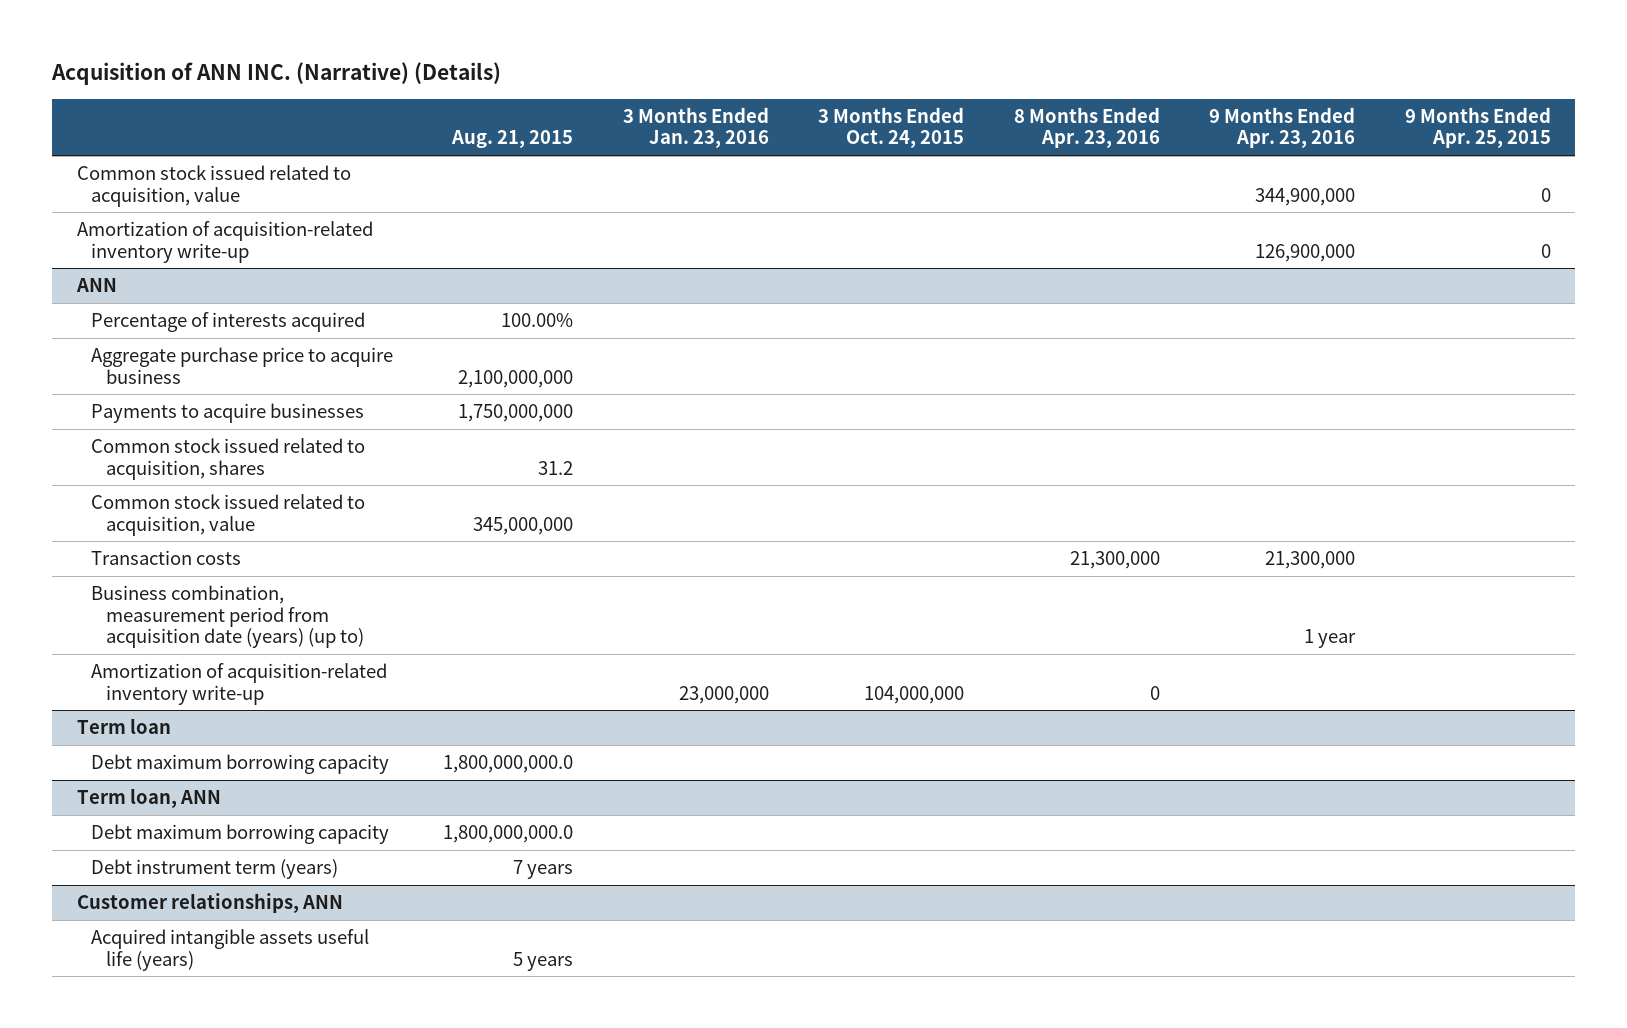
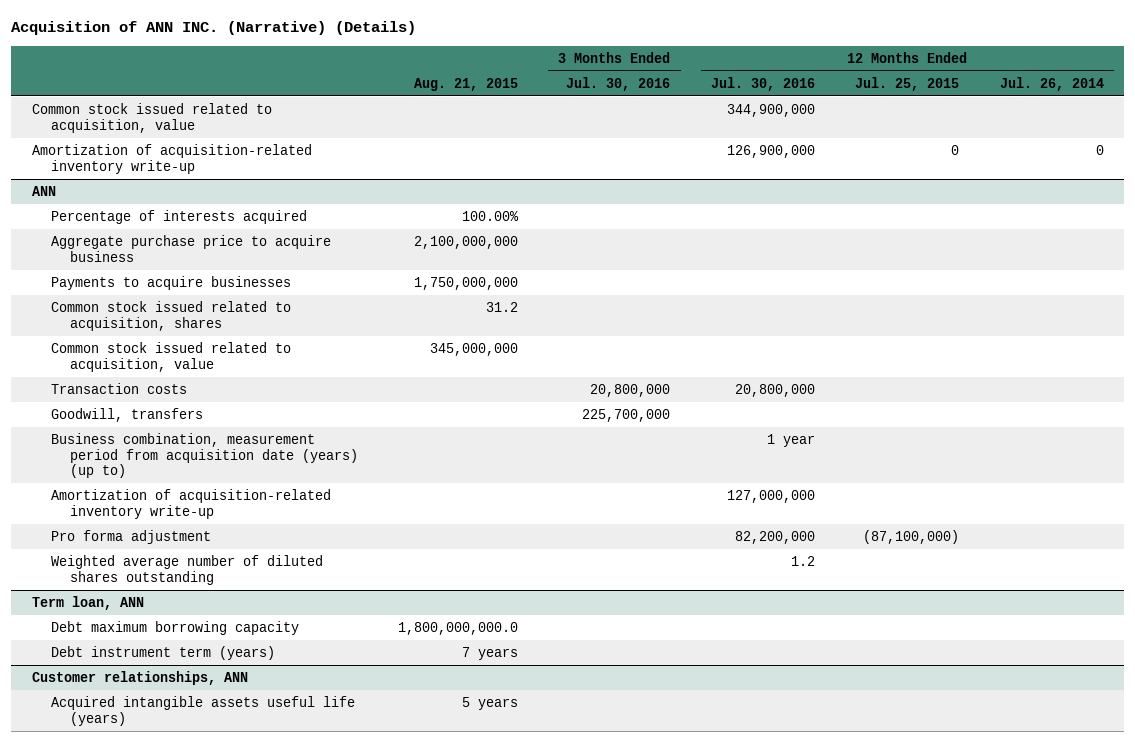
- | Aug. 21, 2015 | 3 Months Ended Jan. 23, 2016 | 3 Months Ended Oct. 24, 2015 | 8 Months Ended Apr. 23, 2016 | 9 Months Ended Apr. 23, 2016 | 9 Months Ended Apr. 25, 2015
+ | Aug. 21, 2015 | 3 Months Ended Jul. 30, 2016 | 12 Months Ended Jul. 30, 2016 | 12 Months Ended Jul. 25, 2015 | 12 Months Ended Jul. 26, 2014
@ ANN
+ Goodwill, transfers | | 225,700,000 | | |
- Term loan
- Debt maximum borrowing capacity | 1,800,000,000.0 | | | | |
@ ANN
+ Pro forma adjustment | | | 82,200,000 | (87,100,000) |
+ Weighted average number of diluted shares outstanding | | | 1.2 | |

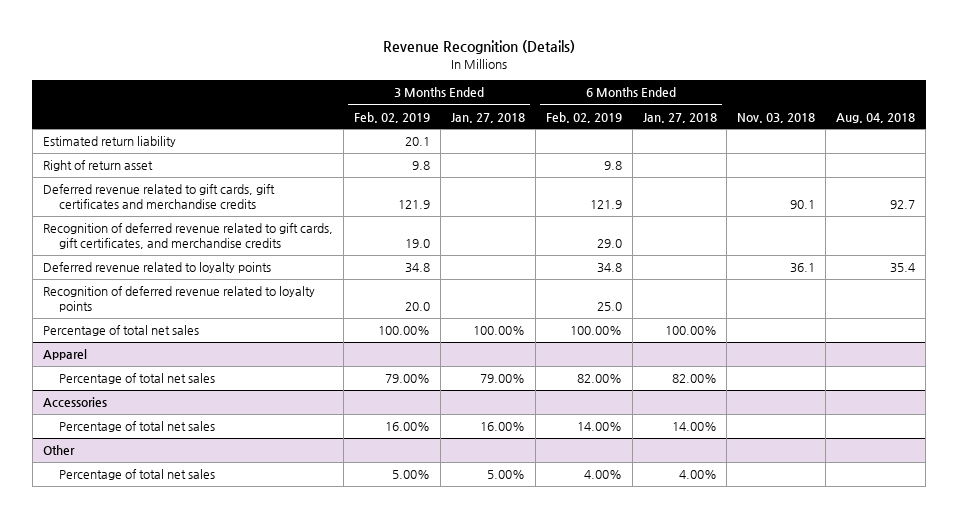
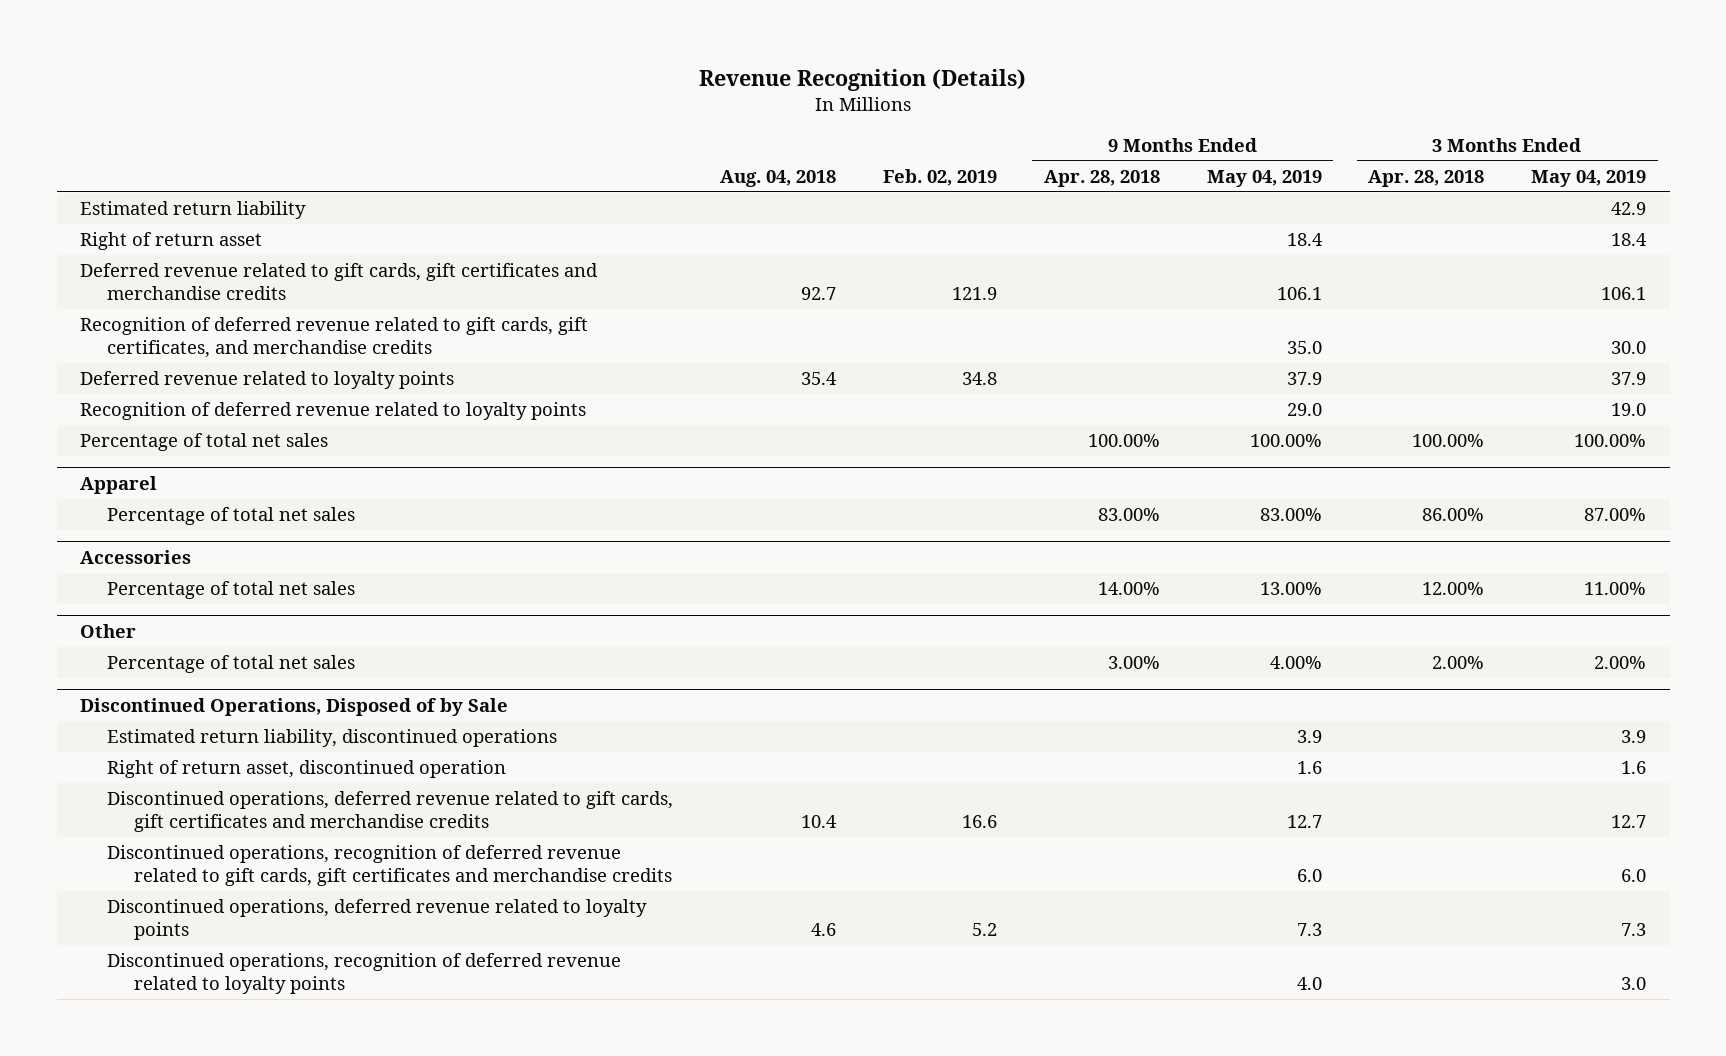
- | 3 Months Ended Feb. 02, 2019 | 3 Months Ended Jan. 27, 2018 | 6 Months Ended Feb. 02, 2019 | 6 Months Ended Jan. 27, 2018 | Nov. 03, 2018 | Aug. 04, 2018
+ | Aug. 04, 2018 | Feb. 02, 2019 | 9 Months Ended Apr. 28, 2018 | 9 Months Ended May 04, 2019 | 3 Months Ended Apr. 28, 2018 | 3 Months Ended May 04, 2019
+ Discontinued Operations, Disposed of by Sale
+ Estimated return liability, discontinued operations | | | | 3.9 | | 3.9
+ Right of return asset, discontinued operation | | | | 1.6 | | 1.6
+ Discontinued operations, deferred revenue related to gift cards, gift certificates and merchandise credits | 10.4 | 16.6 | | 12.7 | | 12.7
+ Discontinued operations, recognition of deferred revenue related to gift cards, gift certificates and merchandise credits | | | | 6.0 | | 6.0
+ Discontinued operations, deferred revenue related to loyalty points | 4.6 | 5.2 | | 7.3 | | 7.3
+ Discontinued operations, recognition of deferred revenue related to loyalty points | | | | 4.0 | | 3.0

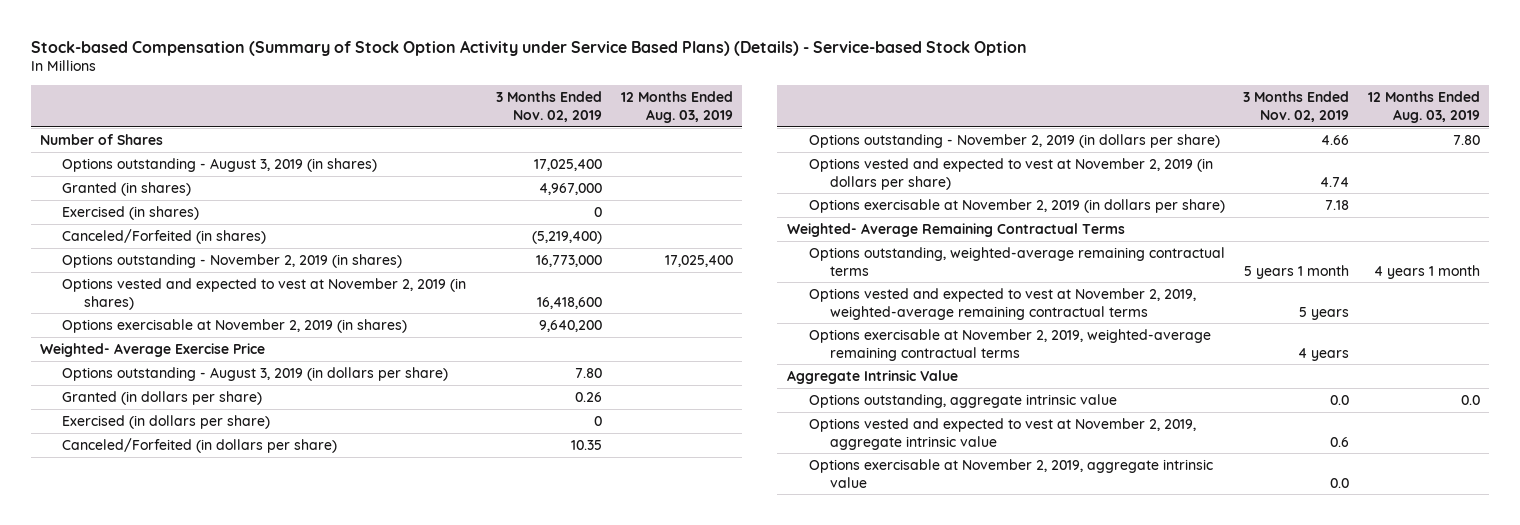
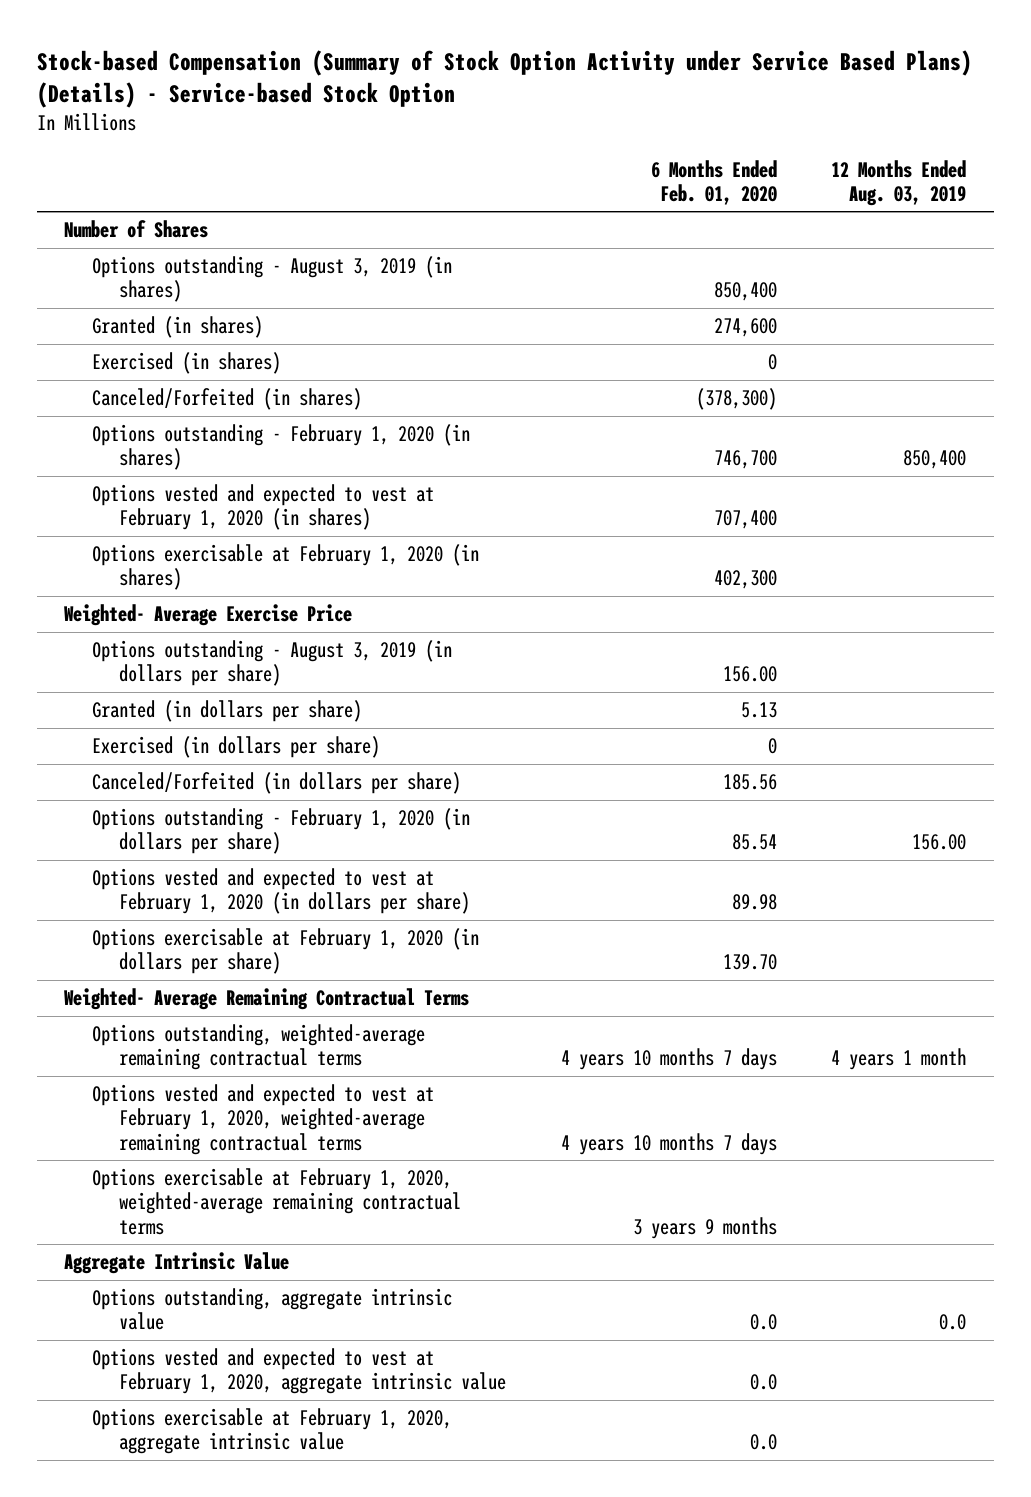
- | 3 Months Ended Nov. 02, 2019 | 12 Months Ended Aug. 03, 2019
+ | 6 Months Ended Feb. 01, 2020 | 12 Months Ended Aug. 03, 2019
- Options outstanding - November 2, 2019 (in shares) | 16,773,000 | 17,025,400
- Options vested and expected to vest at November 2, 2019 (in shares) | 16,418,600 |
- Options exercisable at November 2, 2019 (in shares) | 9,640,200 |
+ Options outstanding - February 1, 2020 (in shares) | 746,700 | 850,400
+ Options vested and expected to vest at February 1, 2020 (in shares) | 707,400 |
+ Options exercisable at February 1, 2020 (in shares) | 402,300 |
- Options outstanding - November 2, 2019 (in dollars per share) | 4.66 | 7.80
- Options vested and expected to vest at November 2, 2019 (in dollars per share) | 4.74 |
- Options exercisable at November 2, 2019 (in dollars per share) | 7.18 |
+ Options outstanding - February 1, 2020 (in dollars per share) | 85.54 | 156.00
+ Options vested and expected to vest at February 1, 2020 (in dollars per share) | 89.98 |
+ Options exercisable at February 1, 2020 (in dollars per share) | 139.70 |
- Options vested and expected to vest at November 2, 2019, weighted-average remaining contractual terms | 5 years |
- Options exercisable at November 2, 2019, weighted-average remaining contractual terms | 4 years |
+ Options vested and expected to vest at February 1, 2020, weighted-average remaining contractual terms | 4 years 10 months 7 days |
+ Options exercisable at February 1, 2020, weighted-average remaining contractual terms | 3 years 9 months |
- Options vested and expected to vest at November 2, 2019, aggregate intrinsic value | 0.6 |
- Options exercisable at November 2, 2019, aggregate intrinsic value | 0.0 |
+ Options vested and expected to vest at February 1, 2020, aggregate intrinsic value | 0.0 |
+ Options exercisable at February 1, 2020, aggregate intrinsic value | 0.0 |

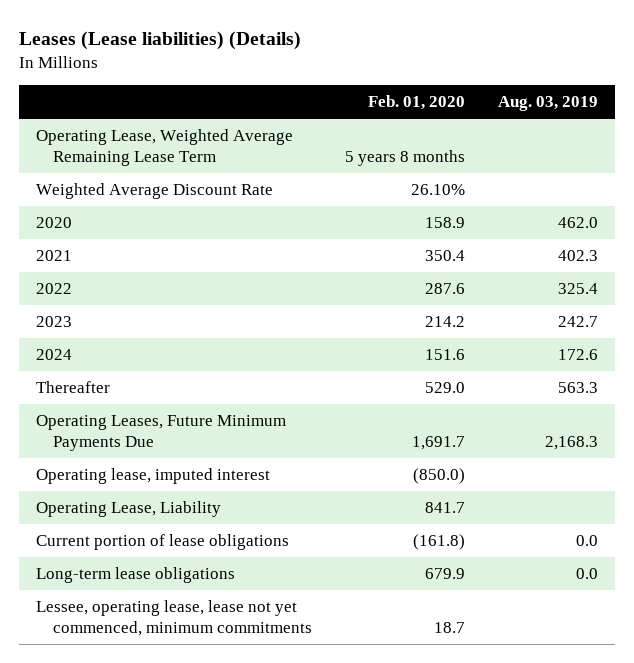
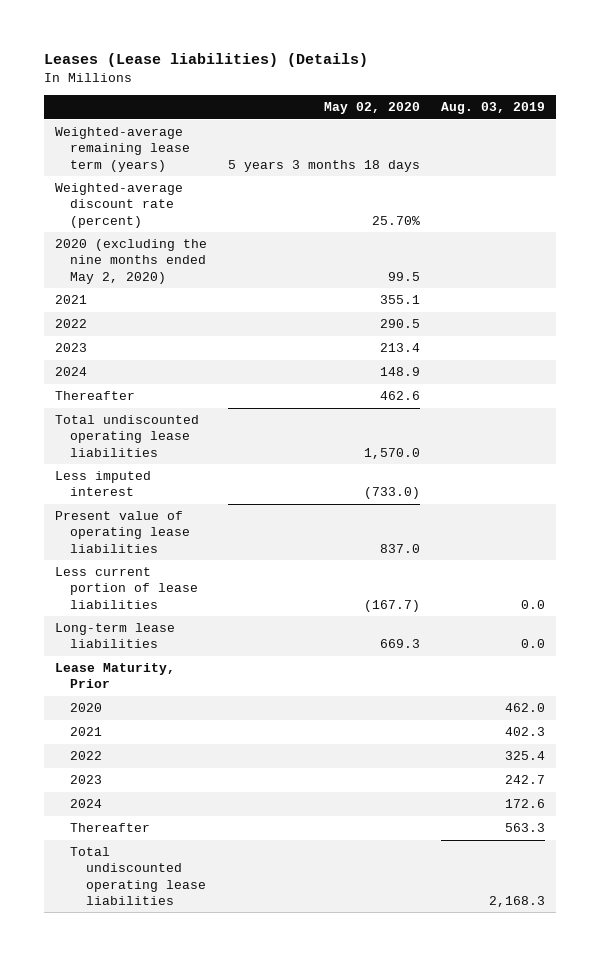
- | Feb. 01, 2020 | Aug. 03, 2019
+ | May 02, 2020 | Aug. 03, 2019
- Operating Lease, Weighted Average Remaining Lease Term | 5 years 8 months |
- Weighted Average Discount Rate | 26.10% |
+ Weighted-average remaining lease term (years) | 5 years 3 months 18 days |
+ Weighted-average discount rate (percent) | 25.70% |
+ 2020 (excluding the nine months ended May 2, 2020) | 99.5 |
+ 2021 | 355.1 |
+ 2022 | 290.5 |
+ 2023 | 213.4 |
+ 2024 | 148.9 |
+ Thereafter | 462.6 |
+ Total undiscounted operating lease liabilities | 1,570.0 |
+ Less imputed interest | (733.0) |
+ Present value of operating lease liabilities | 837.0 |
+ Less current portion of lease liabilities | (167.7) | 0.0
+ Long-term lease liabilities | 669.3 | 0.0
+ Lease Maturity, Prior
- Operating Leases, Future Minimum Payments Due | 1,691.7 | 2,168.3
- Operating lease, imputed interest | (850.0) |
- Operating Lease, Liability | 841.7 |
- Current portion of lease obligations | (161.8) | 0.0
- Long-term lease obligations | 679.9 | 0.0
- Lessee, operating lease, lease not yet commenced, minimum commitments | 18.7 |
+ Total undiscounted operating lease liabilities | | 2,168.3

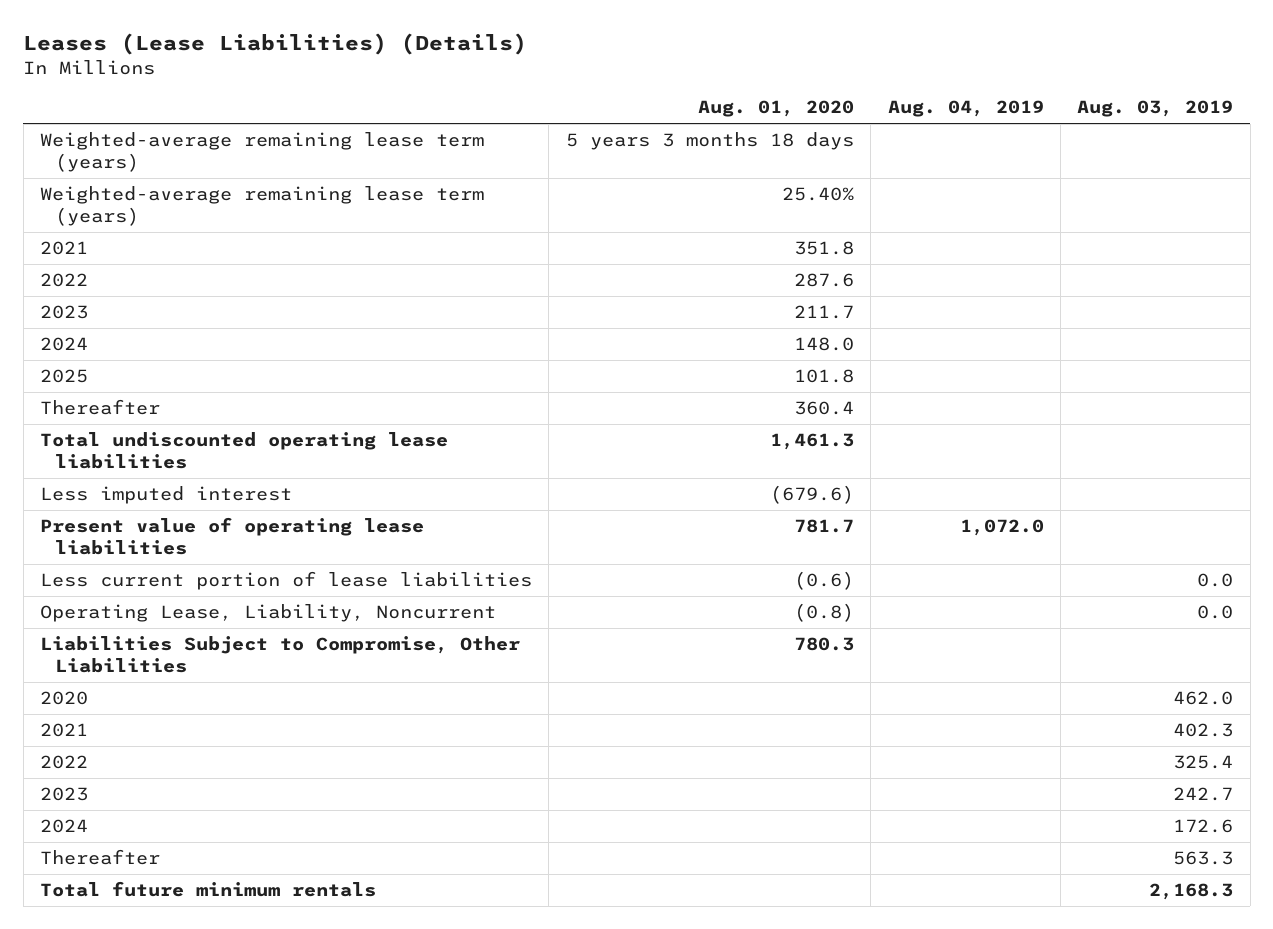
- Leases (Lease liabilities) (Details)
+ Leases (Lease Liabilities) (Details)
- | May 02, 2020 | Aug. 03, 2019
+ | Aug. 01, 2020 | Aug. 04, 2019 | Aug. 03, 2019
- Weighted-average discount rate (percent) | 25.70% |
- 2020 (excluding the nine months ended May 2, 2020) | 99.5 |
+ Weighted-average remaining lease term (years) | 25.40% | |
+ 2025 | 101.8 | |
- Long-term lease liabilities | 669.3 | 0.0
- Lease Maturity, Prior
+ Operating Lease, Liability, Noncurrent | (0.8) | | 0.0
+ Liabilities Subject to Compromise, Other Liabilities | 780.3 | |
- Total undiscounted operating lease liabilities | | 2,168.3
+ Total future minimum rentals | | | 2,168.3

